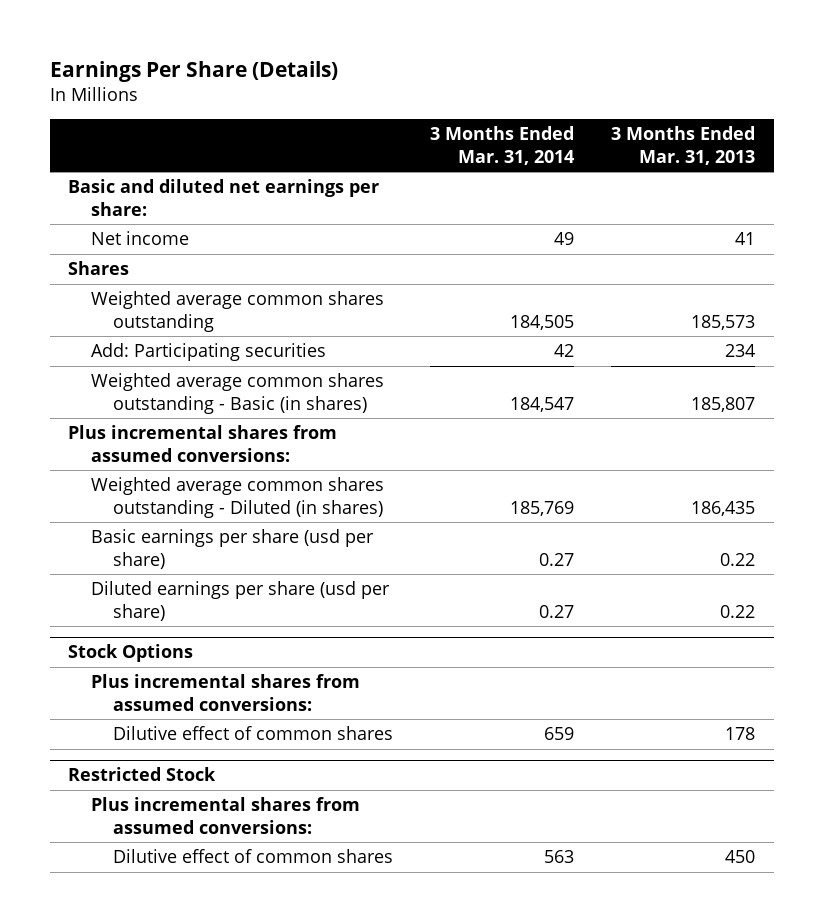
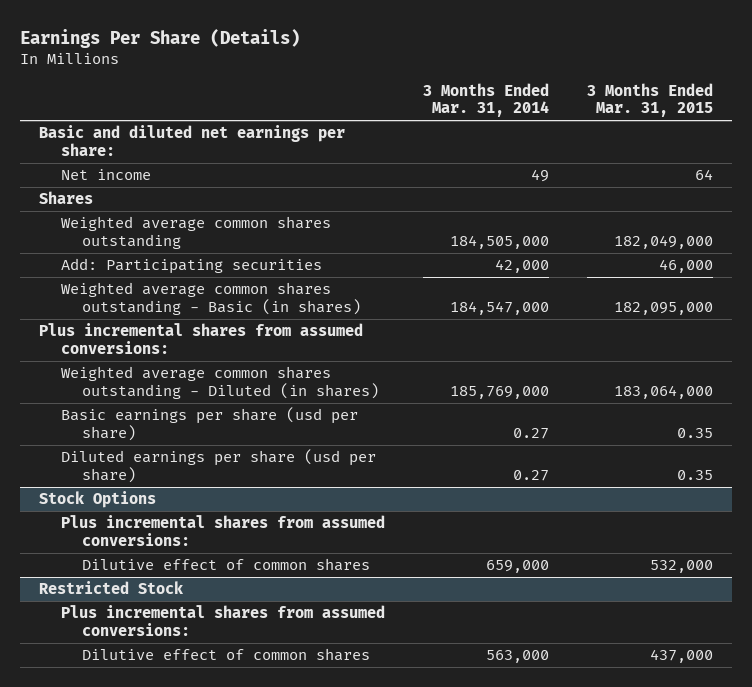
- | 3 Months Ended Mar. 31, 2014 | 3 Months Ended Mar. 31, 2013
+ | 3 Months Ended Mar. 31, 2014 | 3 Months Ended Mar. 31, 2015
- Weighted average common shares outstanding | 184,505 | 185,573
- Add: Participating securities | 42 | 234
- Weighted average common shares outstanding - Basic (in shares) | 184,547 | 185,807
+ Weighted average common shares outstanding | 184,505,000 | 182,049,000
+ Add: Participating securities | 42,000 | 46,000
+ Weighted average common shares outstanding - Basic (in shares) | 184,547,000 | 182,095,000
- Weighted average common shares outstanding - Diluted (in shares) | 185,769 | 186,435
+ Weighted average common shares outstanding - Diluted (in shares) | 185,769,000 | 183,064,000
@ Stock Options
- Dilutive effect of common shares | 659 | 178
+ Dilutive effect of common shares | 659,000 | 532,000
@ Restricted Stock
- Dilutive effect of common shares | 563 | 450
+ Dilutive effect of common shares | 563,000 | 437,000

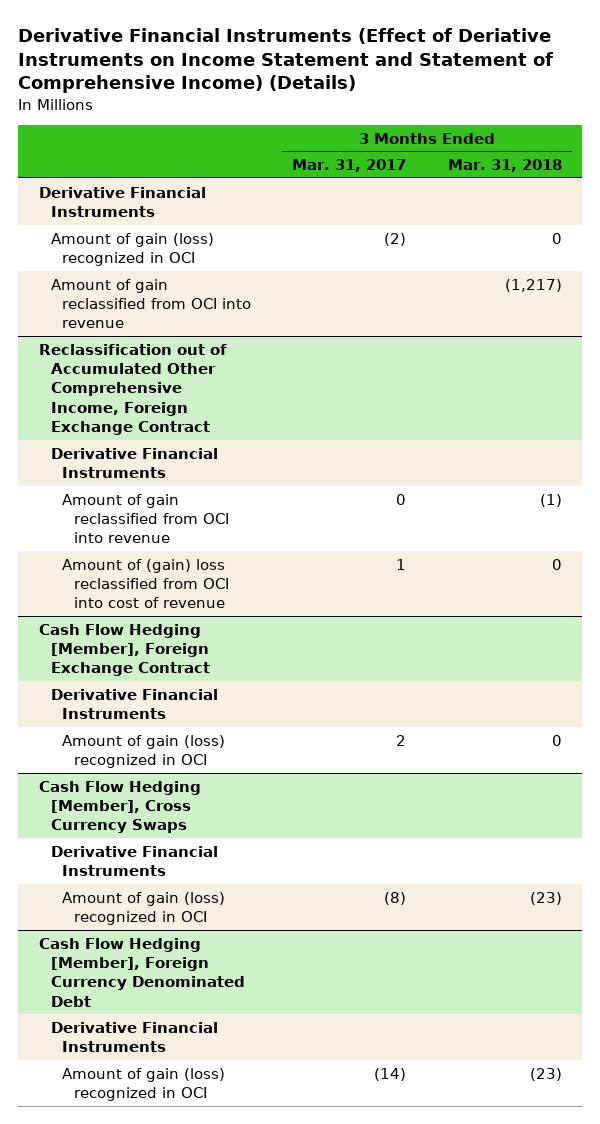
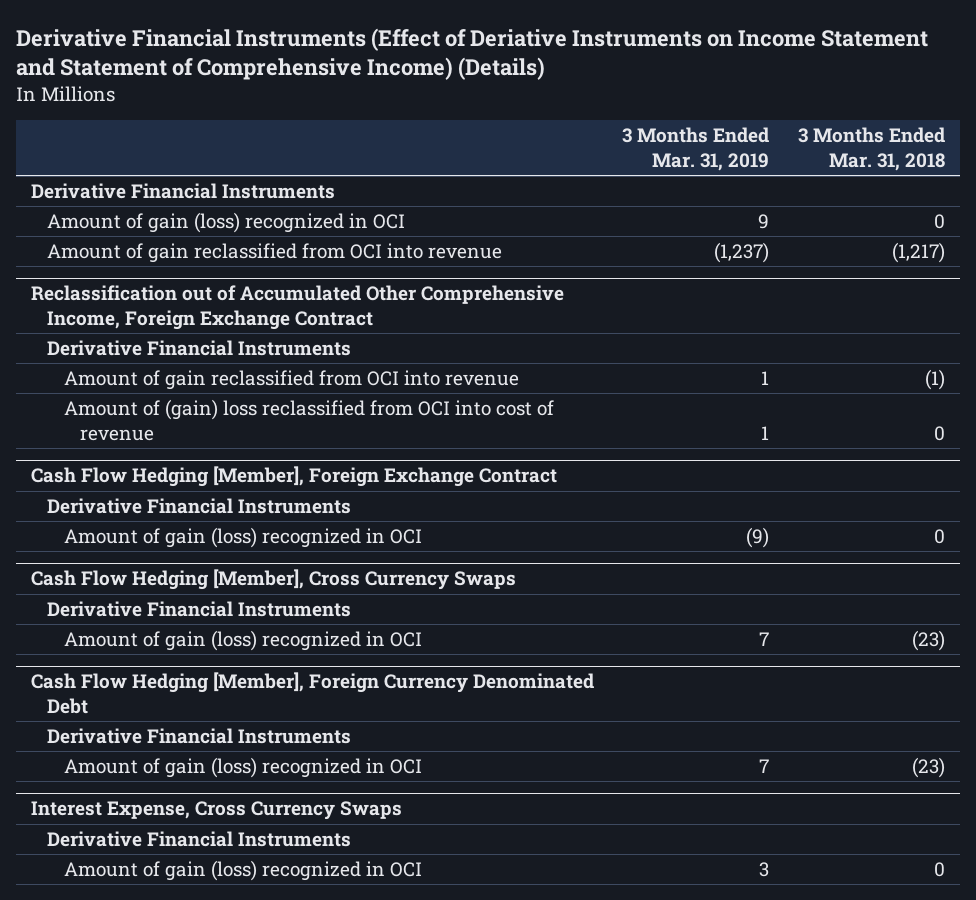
- | 3 Months Ended Mar. 31, 2017 | 3 Months Ended Mar. 31, 2018
+ | 3 Months Ended Mar. 31, 2019 | 3 Months Ended Mar. 31, 2018
+ Interest Expense, Cross Currency Swaps
+ Derivative Financial Instruments
+ Amount of gain (loss) recognized in OCI | 3 | 0

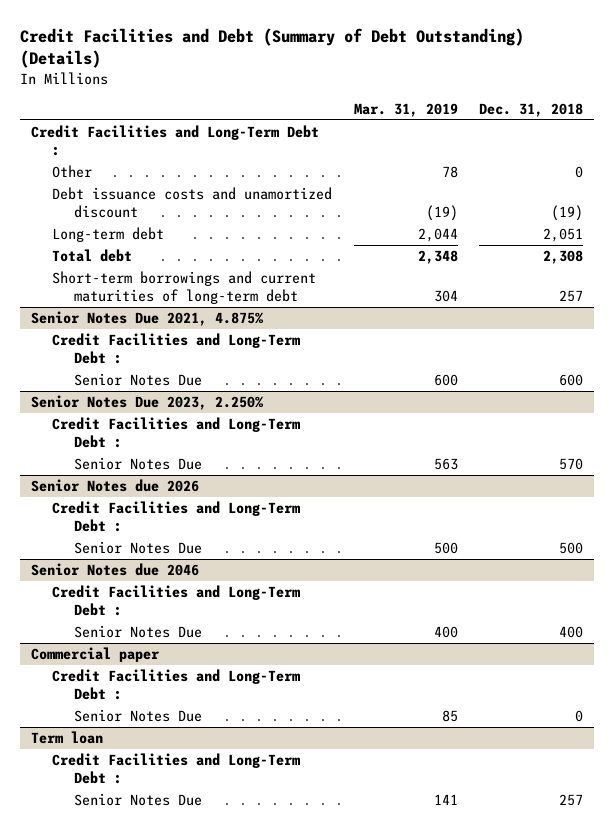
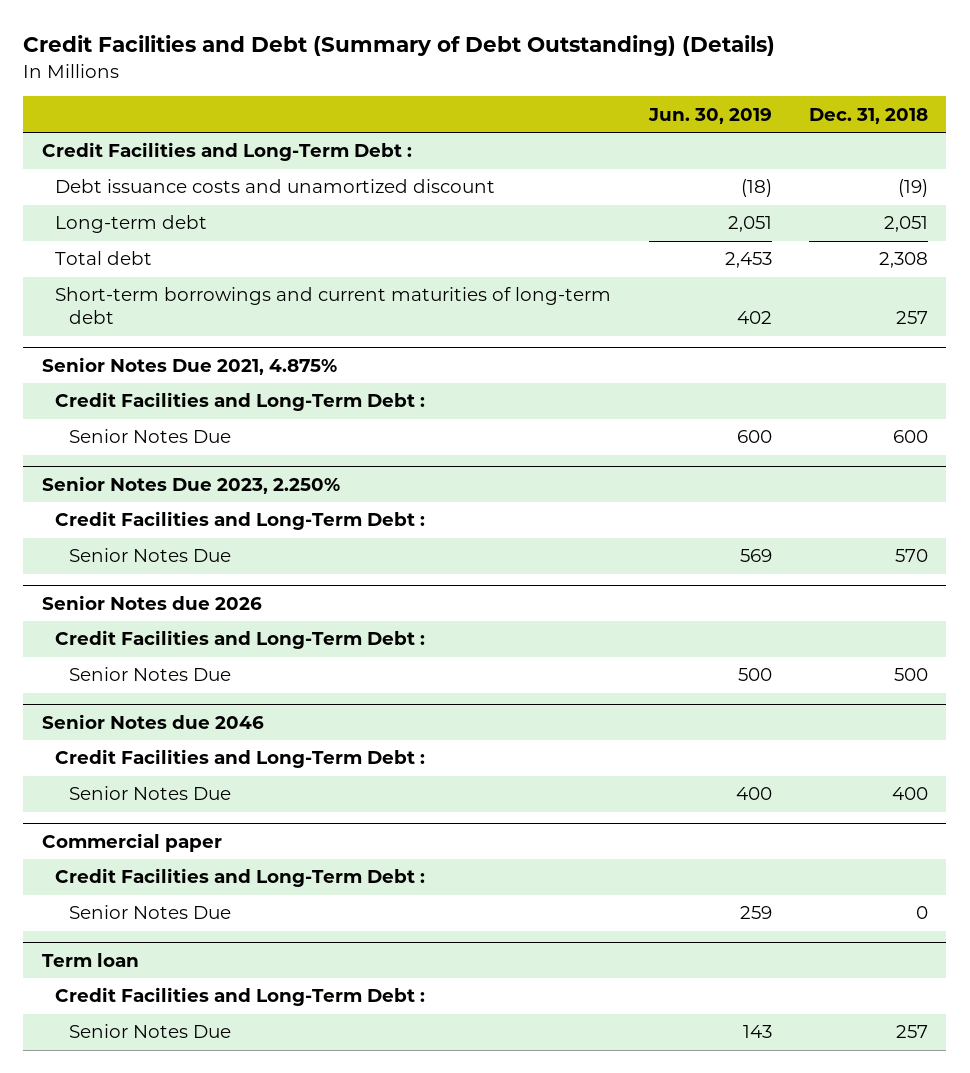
- | Mar. 31, 2019 | Dec. 31, 2018
+ | Jun. 30, 2019 | Dec. 31, 2018
- Other | 78 | 0

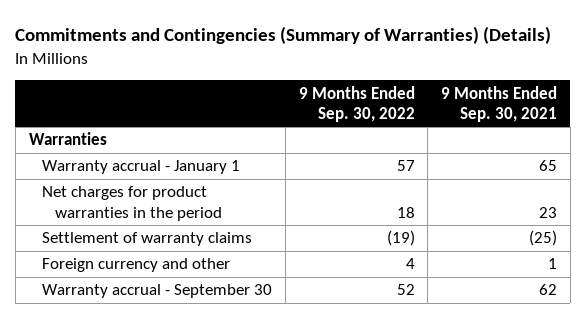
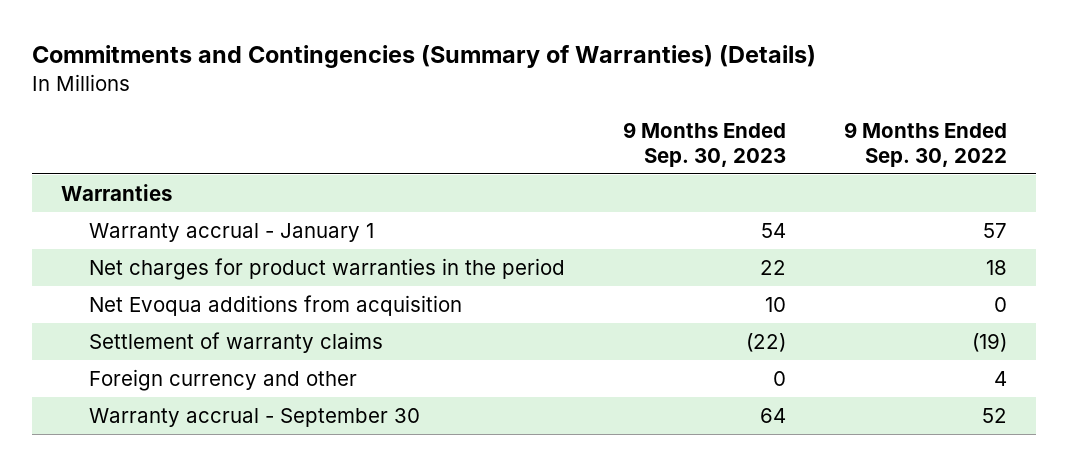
- | 9 Months Ended Sep. 30, 2022 | 9 Months Ended Sep. 30, 2021
+ | 9 Months Ended Sep. 30, 2023 | 9 Months Ended Sep. 30, 2022
+ Net Evoqua additions from acquisition | 10 | 0

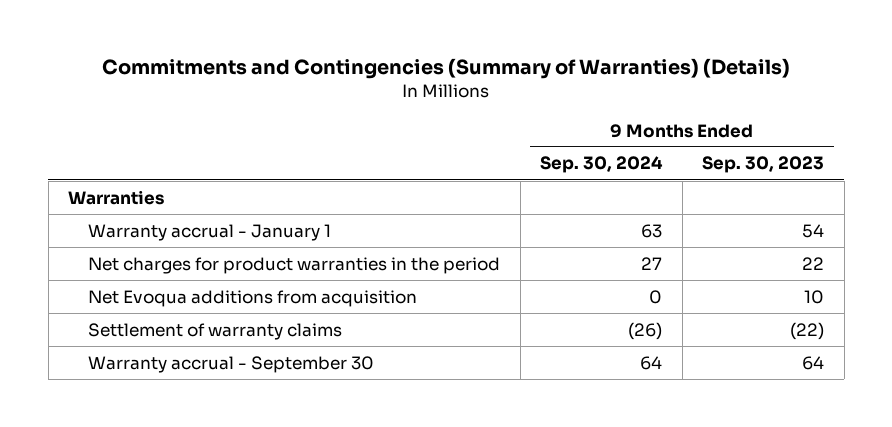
- | 9 Months Ended Sep. 30, 2023 | 9 Months Ended Sep. 30, 2022
+ | 9 Months Ended Sep. 30, 2024 | 9 Months Ended Sep. 30, 2023
- Foreign currency and other | 0 | 4

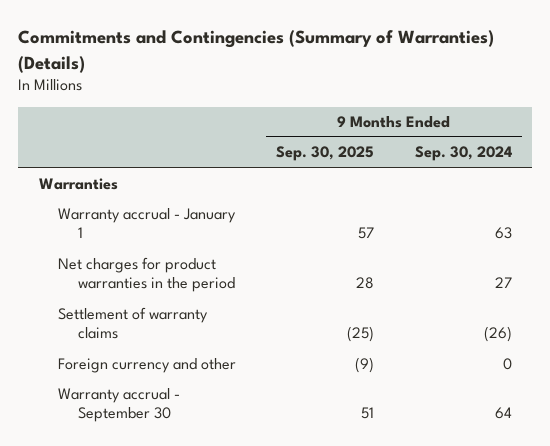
- | 9 Months Ended Sep. 30, 2024 | 9 Months Ended Sep. 30, 2023
+ | 9 Months Ended Sep. 30, 2025 | 9 Months Ended Sep. 30, 2024
- Net Evoqua additions from acquisition | 0 | 10
+ Foreign currency and other | (9) | 0

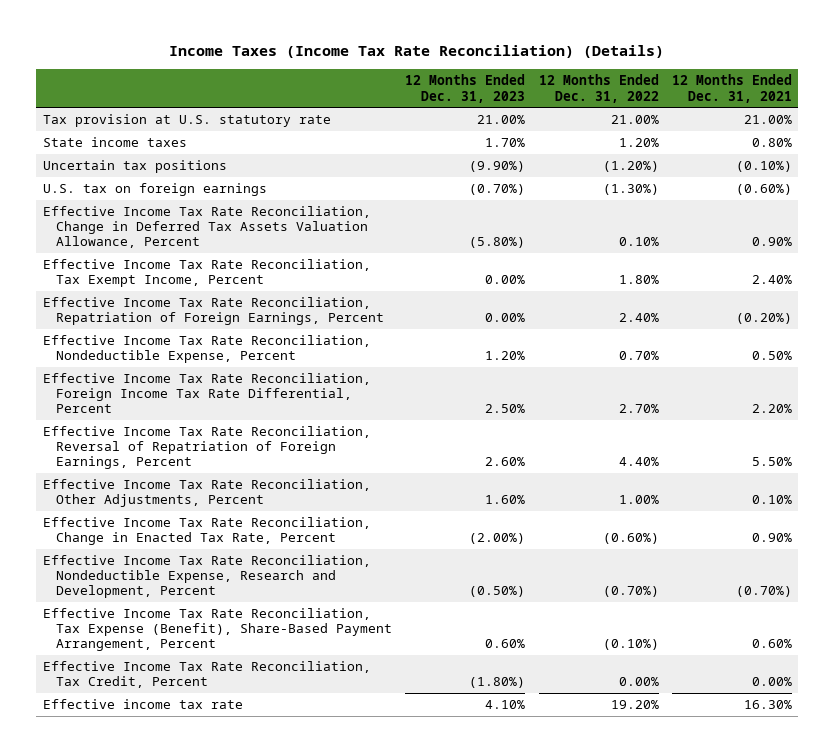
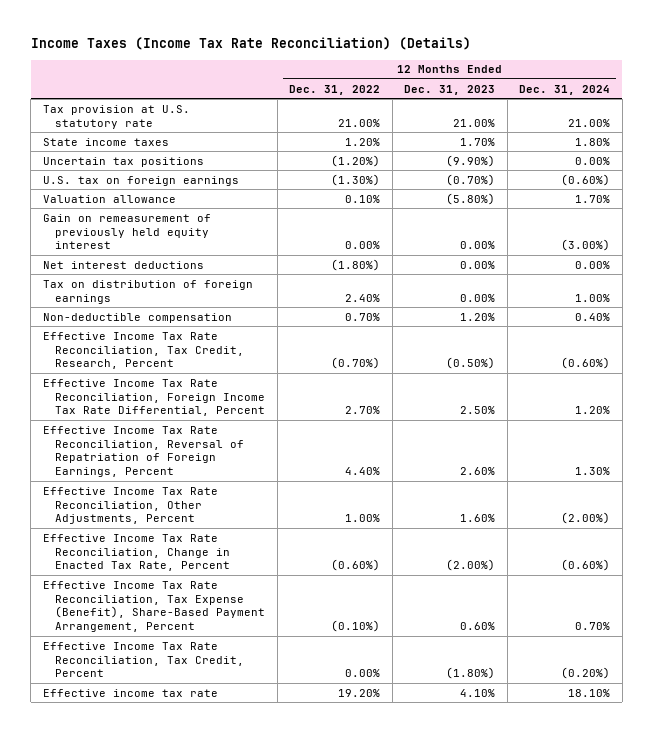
- | 12 Months Ended Dec. 31, 2023 | 12 Months Ended Dec. 31, 2022 | 12 Months Ended Dec. 31, 2021
+ | 12 Months Ended Dec. 31, 2022 | 12 Months Ended Dec. 31, 2023 | 12 Months Ended Dec. 31, 2024
- Effective Income Tax Rate Reconciliation, Change in Deferred Tax Assets Valuation Allowance, Percent | (5.80%) | 0.10% | 0.90%
- Effective Income Tax Rate Reconciliation, Tax Exempt Income, Percent | 0.00% | 1.80% | 2.40%
- Effective Income Tax Rate Reconciliation, Repatriation of Foreign Earnings, Percent | 0.00% | 2.40% | (0.20%)
- Effective Income Tax Rate Reconciliation, Nondeductible Expense, Percent | 1.20% | 0.70% | 0.50%
+ Valuation allowance | 0.10% | (5.80%) | 1.70%
+ Gain on remeasurement of previously held equity interest | 0.00% | 0.00% | (3.00%)
+ Net interest deductions | (1.80%) | 0.00% | 0.00%
+ Tax on distribution of foreign earnings | 2.40% | 0.00% | 1.00%
+ Non-deductible compensation | 0.70% | 1.20% | 0.40%
+ Effective Income Tax Rate Reconciliation, Tax Credit, Research, Percent | (0.70%) | (0.50%) | (0.60%)
- Effective Income Tax Rate Reconciliation, Nondeductible Expense, Research and Development, Percent | (0.50%) | (0.70%) | (0.70%)

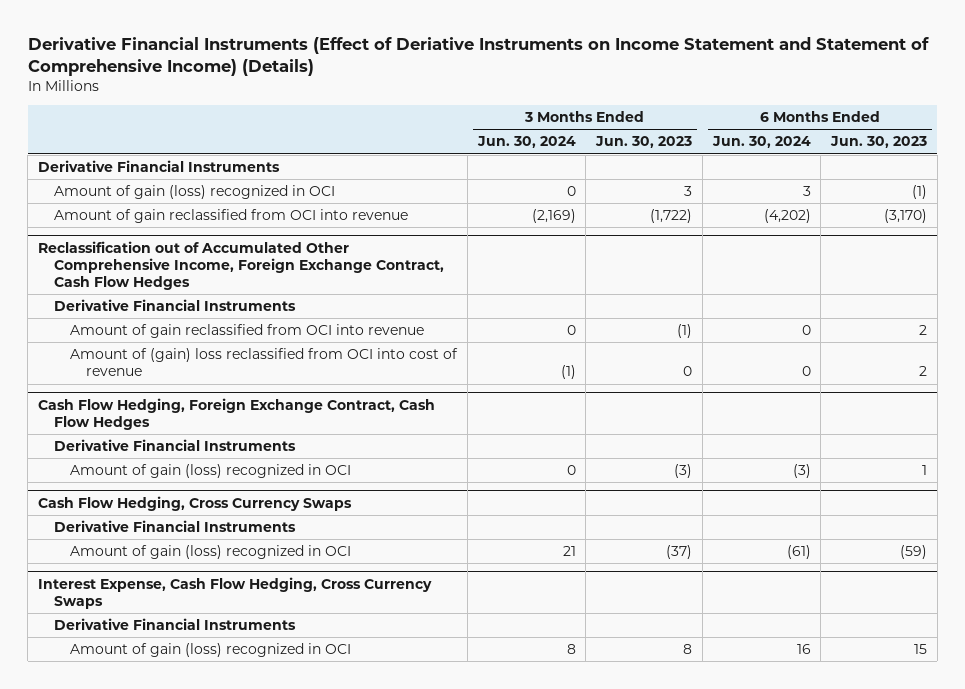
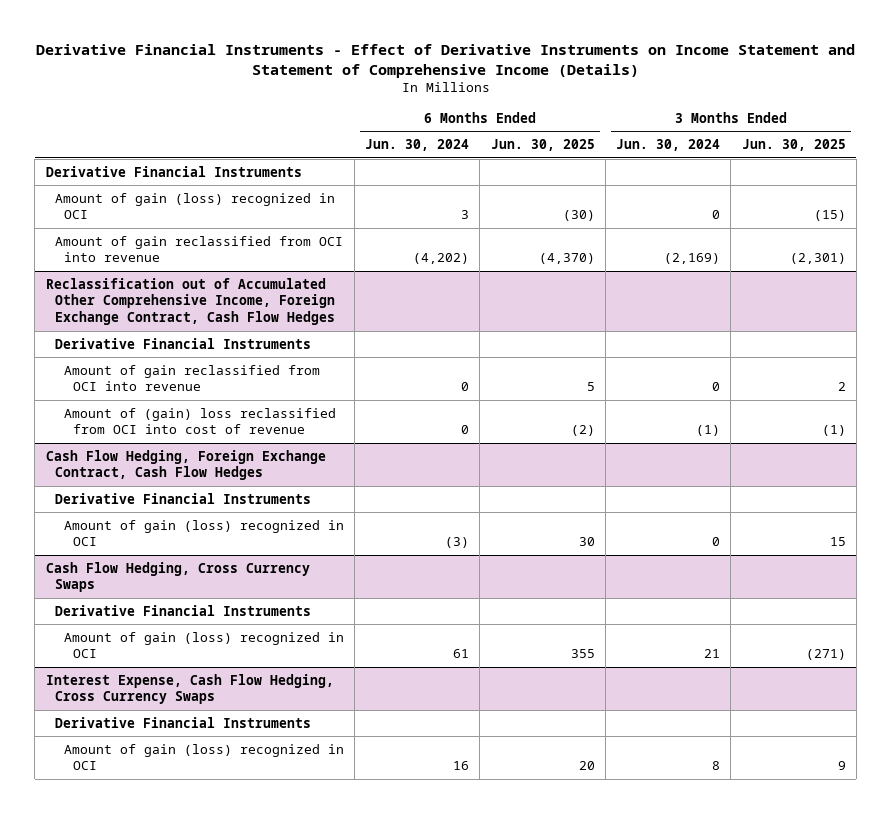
- Derivative Financial Instruments (Effect of Deriative Instruments on Income Statement and Statement of Comprehensive Income) (Details)
+ Derivative Financial Instruments - Effect of Derivative Instruments on Income Statement and Statement of Comprehensive Income (Details)
- | 3 Months Ended Jun. 30, 2024 | 3 Months Ended Jun. 30, 2023 | 6 Months Ended Jun. 30, 2024 | 6 Months Ended Jun. 30, 2023
+ | 6 Months Ended Jun. 30, 2024 | 6 Months Ended Jun. 30, 2025 | 3 Months Ended Jun. 30, 2024 | 3 Months Ended Jun. 30, 2025
@ Cash Flow Hedging, Cross Currency Swaps
- Amount of gain (loss) recognized in OCI | 21 | (37) | (61) | (59)
+ Amount of gain (loss) recognized in OCI | 61 | 355 | 21 | (271)

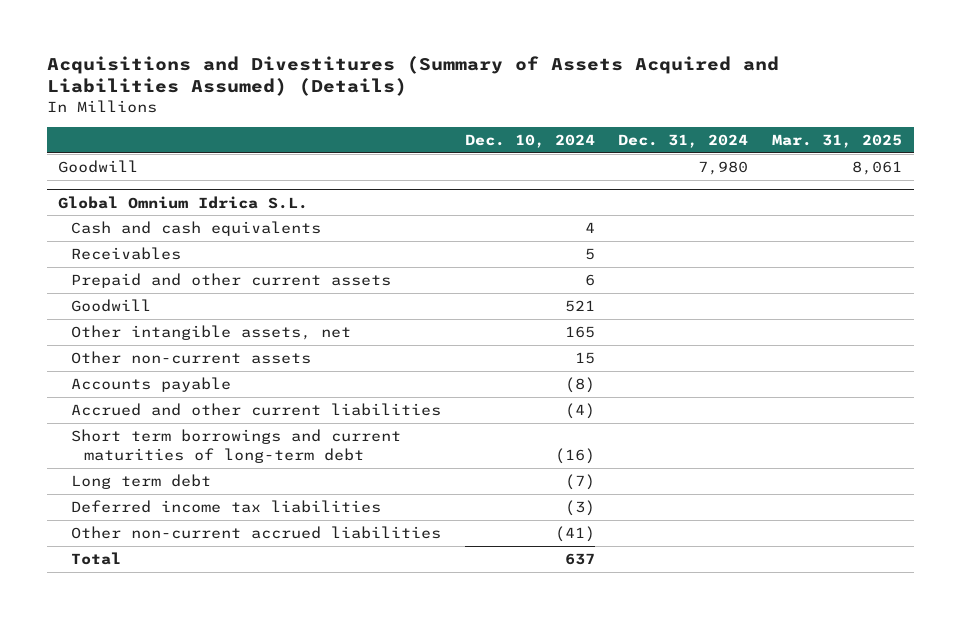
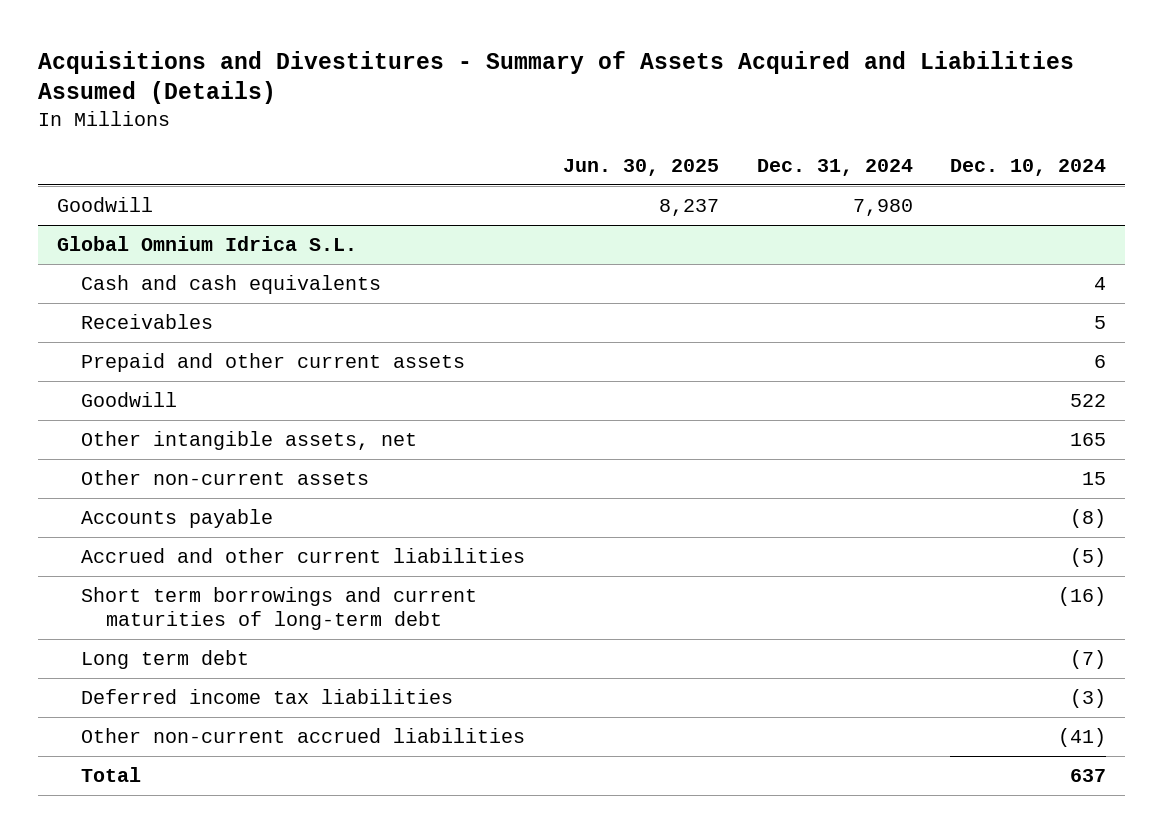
- Acquisitions and Divestitures (Summary of Assets Acquired and Liabilities Assumed) (Details)
+ Acquisitions and Divestitures - Summary of Assets Acquired and Liabilities Assumed (Details)
- | Dec. 10, 2024 | Dec. 31, 2024 | Mar. 31, 2025
+ | Jun. 30, 2025 | Dec. 31, 2024 | Dec. 10, 2024
@ Global Omnium Idrica S.L.
- Goodwill | 521 | |
+ Goodwill | | | 522
- Accrued and other current liabilities | (4) | |
+ Accrued and other current liabilities | | | (5)

